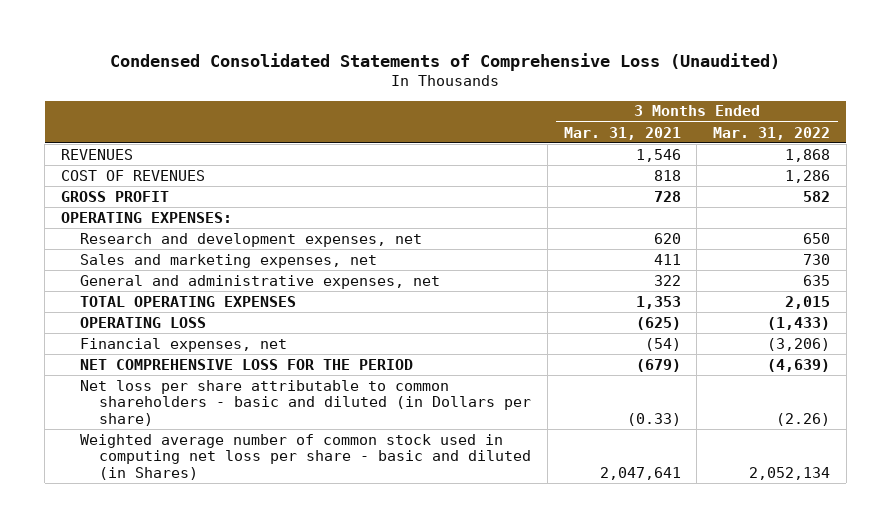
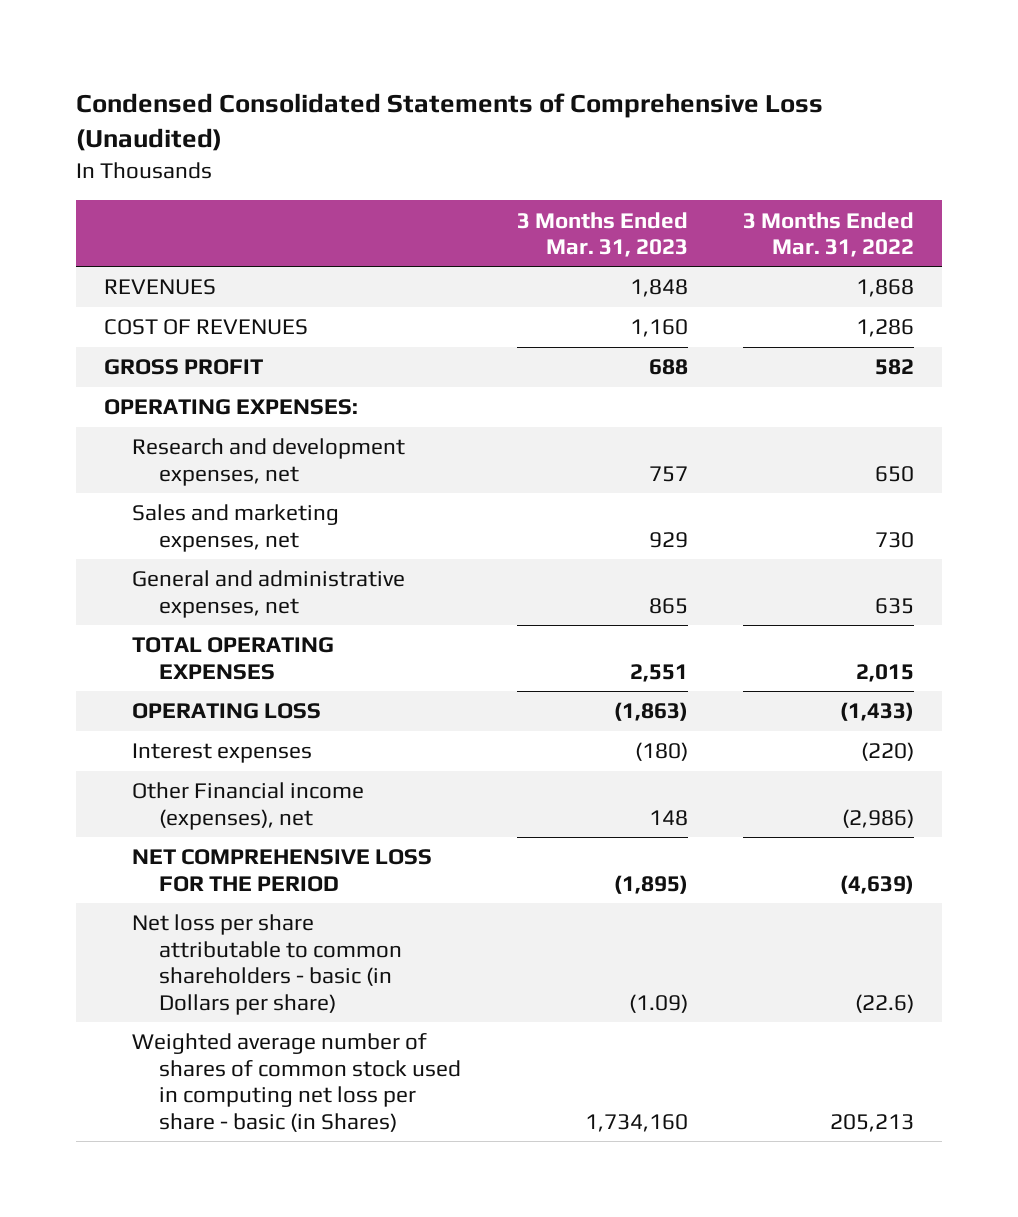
- | 3 Months Ended Mar. 31, 2021 | 3 Months Ended Mar. 31, 2022
+ | 3 Months Ended Mar. 31, 2023 | 3 Months Ended Mar. 31, 2022
- Financial expenses, net | (54) | (3,206)
+ Interest expenses | (180) | (220)
+ Other Financial income (expenses), net | 148 | (2,986)
- Net loss per share attributable to common shareholders - basic and diluted (in Dollars per share) | (0.33) | (2.26)
- Weighted average number of common stock used in computing net loss per share - basic and diluted (in Shares) | 2,047,641 | 2,052,134
+ Net loss per share attributable to common shareholders - basic (in Dollars per share) | (1.09) | (22.6)
+ Weighted average number of shares of common stock used in computing net loss per share - basic (in Shares) | 1,734,160 | 205,213

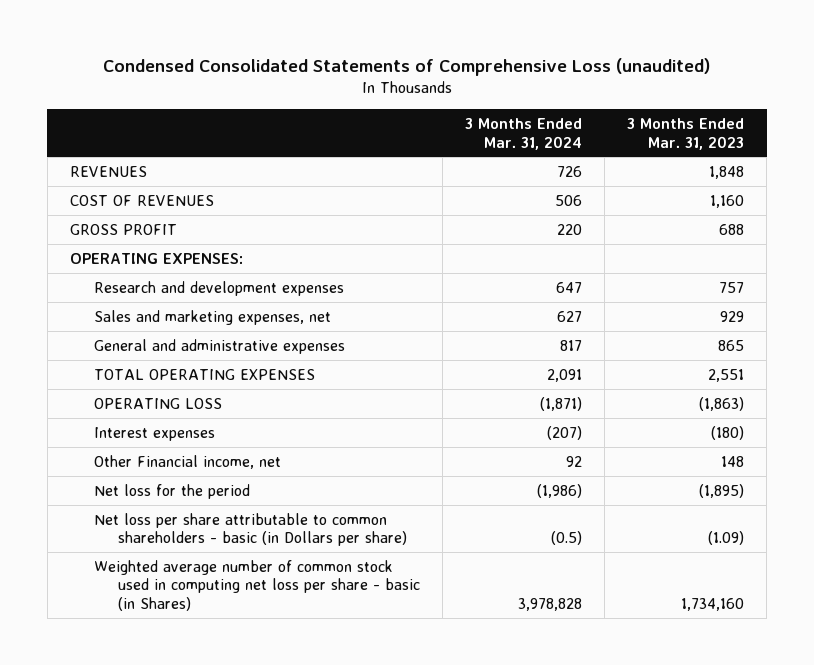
- Condensed Consolidated Statements of Comprehensive Loss (Unaudited)
+ Condensed Consolidated Statements of Comprehensive Loss (unaudited)
- | 3 Months Ended Mar. 31, 2023 | 3 Months Ended Mar. 31, 2022
+ | 3 Months Ended Mar. 31, 2024 | 3 Months Ended Mar. 31, 2023
- Research and development expenses, net | 757 | 650
+ Research and development expenses | 647 | 757
- General and administrative expenses, net | 865 | 635
+ General and administrative expenses | 817 | 865
- Other Financial income (expenses), net | 148 | (2,986)
- NET COMPREHENSIVE LOSS FOR THE PERIOD | (1,895) | (4,639)
+ Other Financial income, net | 92 | 148
+ Net loss for the period | (1,986) | (1,895)
- Weighted average number of shares of common stock used in computing net loss per share - basic (in Shares) | 1,734,160 | 205,213
+ Weighted average number of common stock used in computing net loss per share - basic (in Shares) | 3,978,828 | 1,734,160

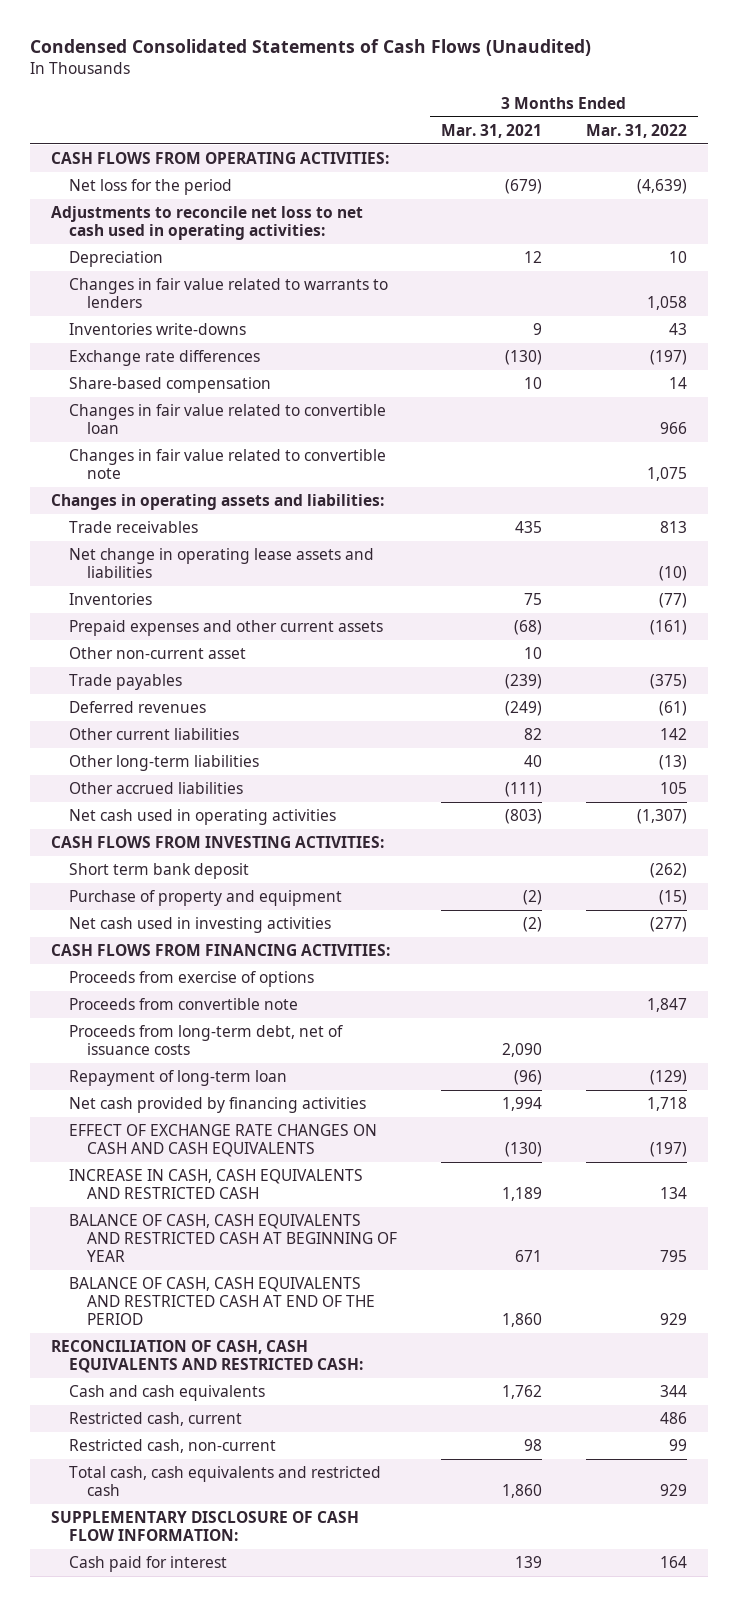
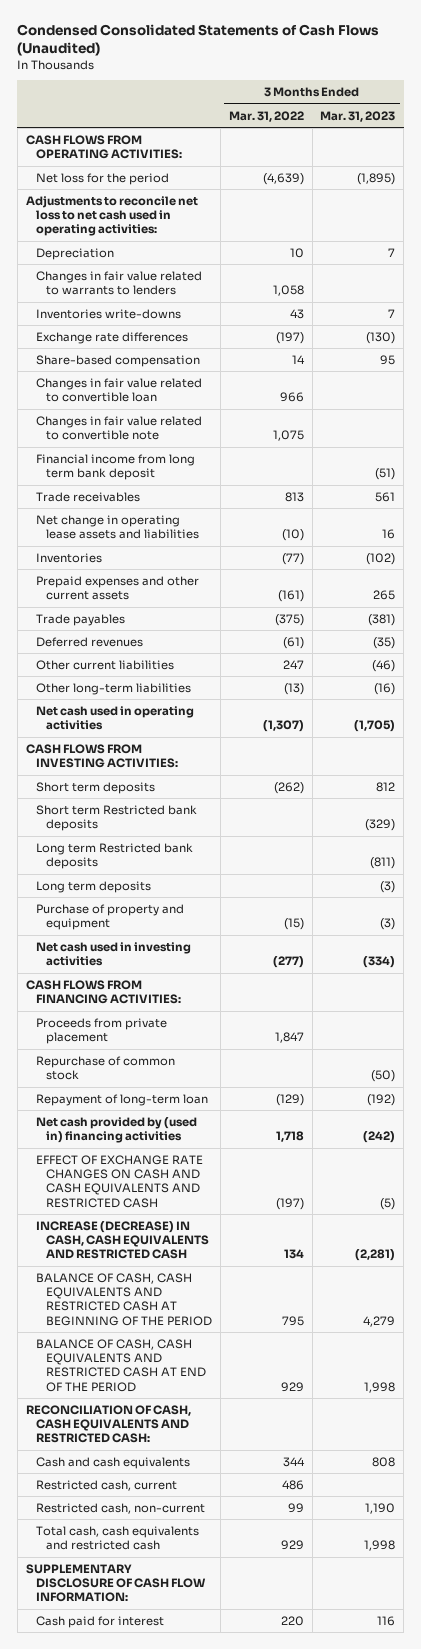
- | 3 Months Ended Mar. 31, 2021 | 3 Months Ended Mar. 31, 2022
+ | 3 Months Ended Mar. 31, 2022 | 3 Months Ended Mar. 31, 2023
- Changes in operating assets and liabilities:
+ Financial income from long term bank deposit | | (51)
- Other non-current asset | 10 |
- Other current liabilities | 82 | 142
+ Other current liabilities | 247 | (46)
- Other accrued liabilities | (111) | 105
- Short term bank deposit | | (262)
+ Short term deposits | (262) | 812
+ Short term Restricted bank deposits | | (329)
+ Long term Restricted bank deposits | | (811)
+ Long term deposits | | (3)
- Proceeds from exercise of options
- Proceeds from convertible note | | 1,847
- Proceeds from long-term debt, net of issuance costs | 2,090 |
+ Proceeds from private placement | 1,847 |
+ Repurchase of common stock | | (50)
- Net cash provided by financing activities | 1,994 | 1,718
- EFFECT OF EXCHANGE RATE CHANGES ON CASH AND CASH EQUIVALENTS | (130) | (197)
- INCREASE IN CASH, CASH EQUIVALENTS AND RESTRICTED CASH | 1,189 | 134
- BALANCE OF CASH, CASH EQUIVALENTS AND RESTRICTED CASH AT BEGINNING OF YEAR | 671 | 795
+ Net cash provided by (used in) financing activities | 1,718 | (242)
+ EFFECT OF EXCHANGE RATE CHANGES ON CASH AND CASH EQUIVALENTS AND RESTRICTED CASH | (197) | (5)
+ INCREASE (DECREASE) IN CASH, CASH EQUIVALENTS AND RESTRICTED CASH | 134 | (2,281)
+ BALANCE OF CASH, CASH EQUIVALENTS AND RESTRICTED CASH AT BEGINNING OF THE PERIOD | 795 | 4,279
- Cash paid for interest | 139 | 164
+ Cash paid for interest | 220 | 116

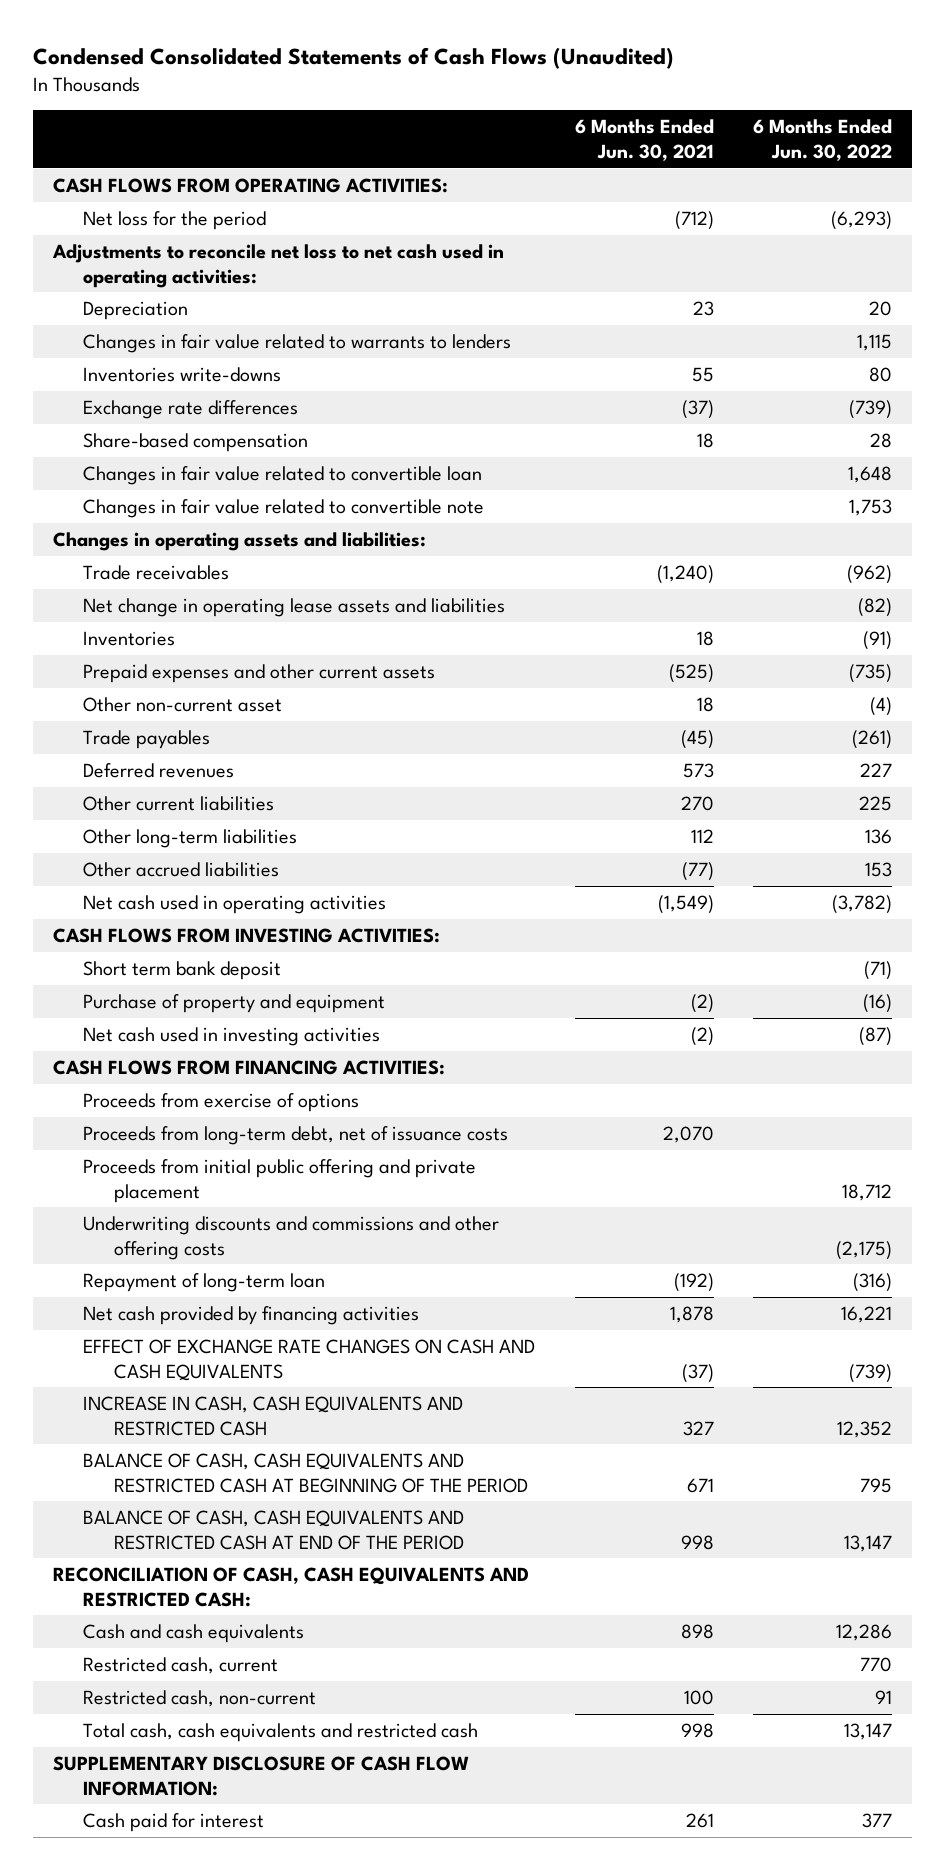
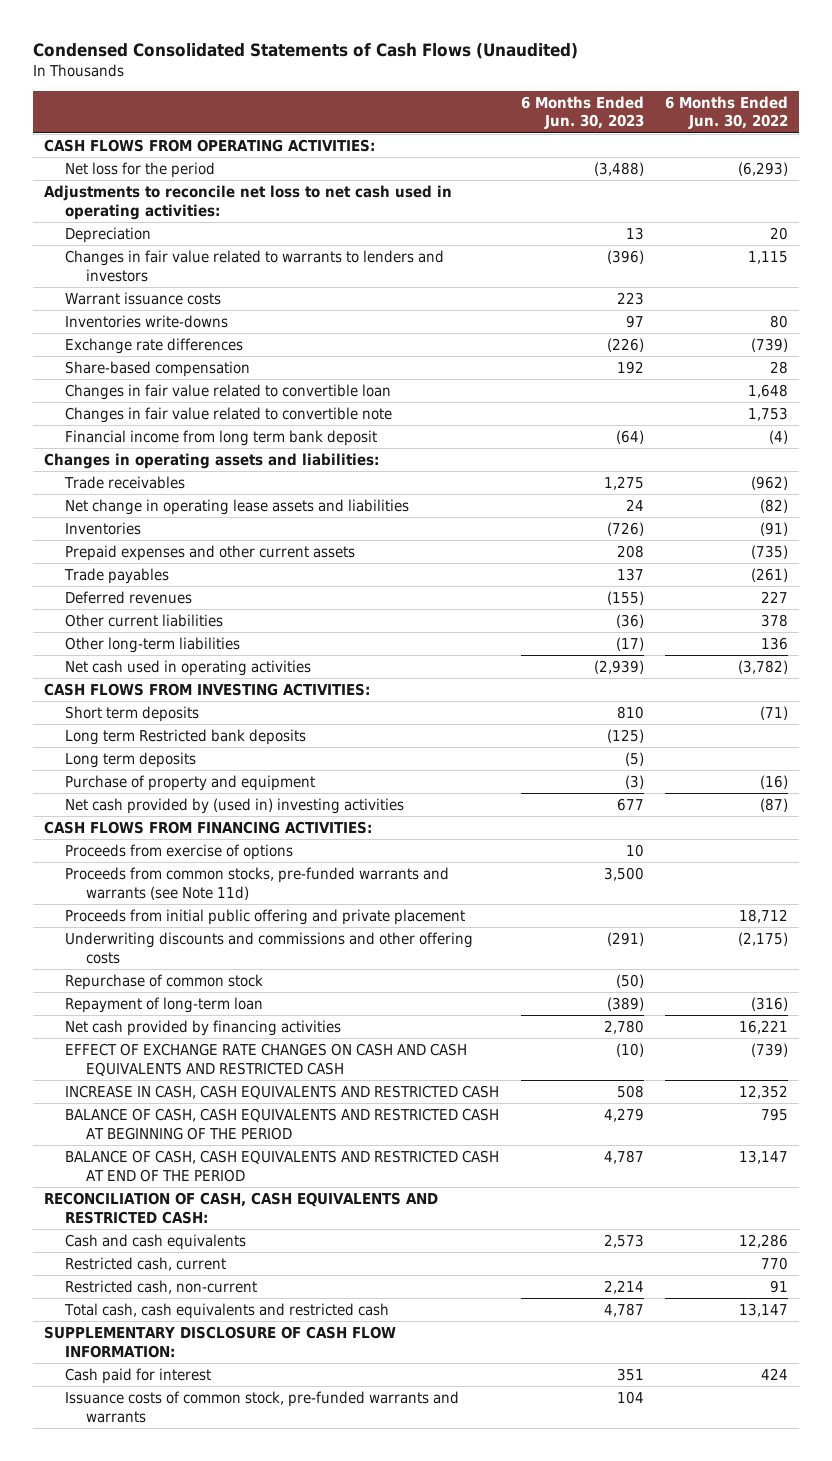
- | 6 Months Ended Jun. 30, 2021 | 6 Months Ended Jun. 30, 2022
+ | 6 Months Ended Jun. 30, 2023 | 6 Months Ended Jun. 30, 2022
- Changes in fair value related to warrants to lenders | | 1,115
+ Changes in fair value related to warrants to lenders and investors | (396) | 1,115
+ Warrant issuance costs | 223 |
+ Financial income from long term bank deposit | (64) | (4)
- Other non-current asset | 18 | (4)
- Other current liabilities | 270 | 225
+ Other current liabilities | (36) | 378
- Other accrued liabilities | (77) | 153
- Short term bank deposit | | (71)
+ Short term deposits | 810 | (71)
+ Long term Restricted bank deposits | (125) |
+ Long term deposits | (5) |
- Net cash used in investing activities | (2) | (87)
+ Net cash provided by (used in) investing activities | 677 | (87)
- Proceeds from long-term debt, net of issuance costs | 2,070 |
+ Proceeds from common stocks, pre-funded warrants and warrants (see Note 11d) | 3,500 |
+ Repurchase of common stock | (50) |
- EFFECT OF EXCHANGE RATE CHANGES ON CASH AND CASH EQUIVALENTS | (37) | (739)
+ EFFECT OF EXCHANGE RATE CHANGES ON CASH AND CASH EQUIVALENTS AND RESTRICTED CASH | (10) | (739)
- Cash paid for interest | 261 | 377
+ Cash paid for interest | 351 | 424
+ Issuance costs of common stock, pre-funded warrants and warrants | 104 |

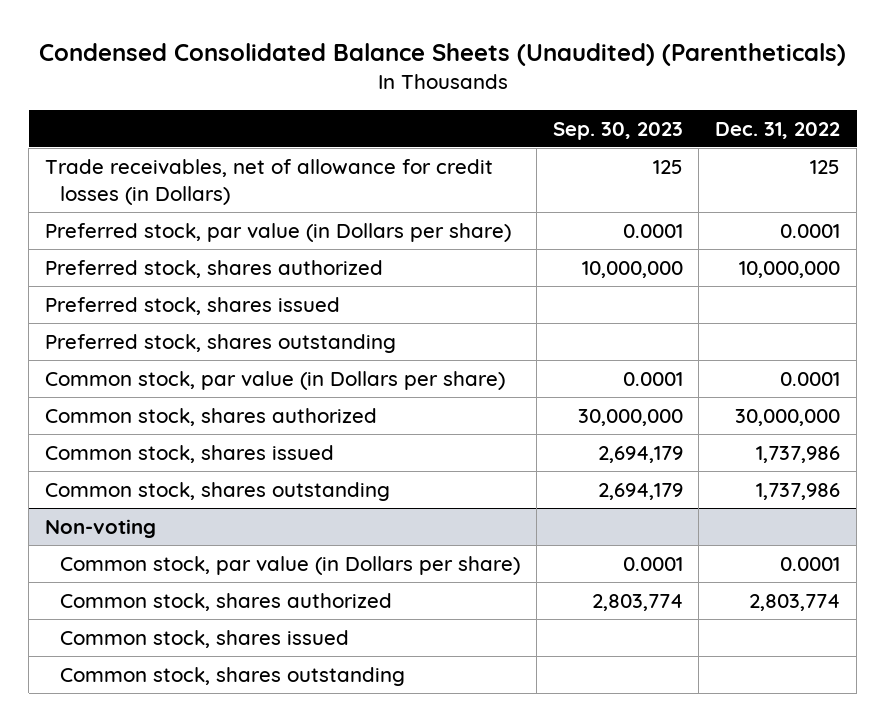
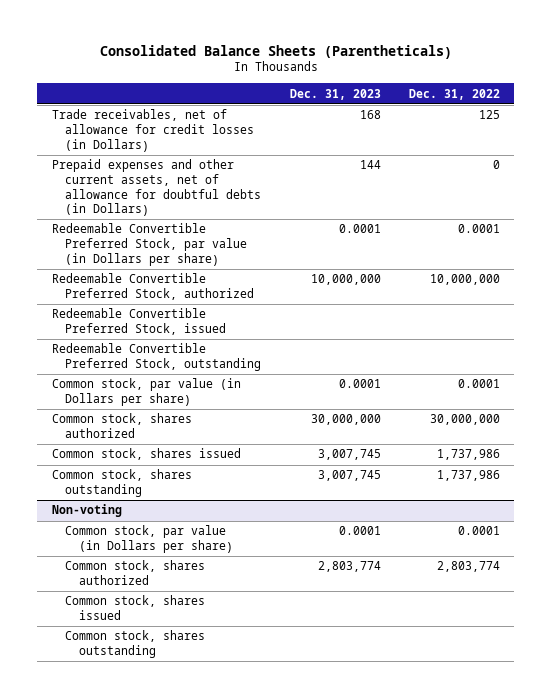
- Condensed Consolidated Balance Sheets (Unaudited) (Parentheticals)
+ Consolidated Balance Sheets (Parentheticals)
- | Sep. 30, 2023 | Dec. 31, 2022
+ | Dec. 31, 2023 | Dec. 31, 2022
- Preferred stock, par value (in Dollars per share) | 0.0001 | 0.0001
- Preferred stock, shares authorized | 10,000,000 | 10,000,000
- Preferred stock, shares issued
- Preferred stock, shares outstanding
+ Prepaid expenses and other current assets, net of allowance for doubtful debts (in Dollars) | 144 | 0
+ Redeemable Convertible Preferred Stock, par value (in Dollars per share) | 0.0001 | 0.0001
+ Redeemable Convertible Preferred Stock, authorized | 10,000,000 | 10,000,000
+ Redeemable Convertible Preferred Stock, issued
+ Redeemable Convertible Preferred Stock, outstanding

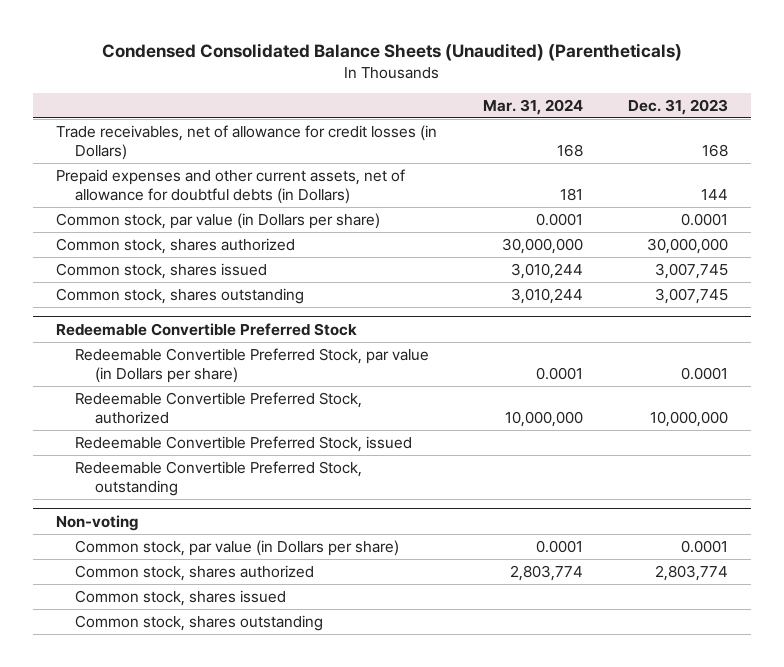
- Consolidated Balance Sheets (Parentheticals)
+ Condensed Consolidated Balance Sheets (Unaudited) (Parentheticals)
- | Dec. 31, 2023 | Dec. 31, 2022
+ | Mar. 31, 2024 | Dec. 31, 2023
- Redeemable Convertible Preferred Stock, par value (in Dollars per share) | 0.0001 | 0.0001
- Redeemable Convertible Preferred Stock, authorized | 10,000,000 | 10,000,000
- Redeemable Convertible Preferred Stock, issued
- Redeemable Convertible Preferred Stock, outstanding
+ Redeemable Convertible Preferred Stock
+ Redeemable Convertible Preferred Stock, par value (in Dollars per share) | 0.0001 | 0.0001
+ Redeemable Convertible Preferred Stock, authorized | 10,000,000 | 10,000,000
+ Redeemable Convertible Preferred Stock, issued
+ Redeemable Convertible Preferred Stock, outstanding

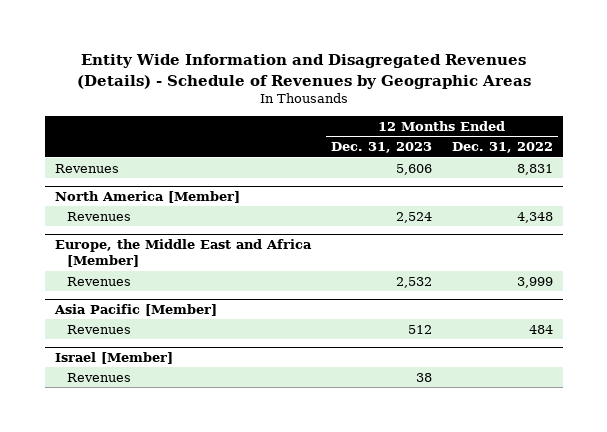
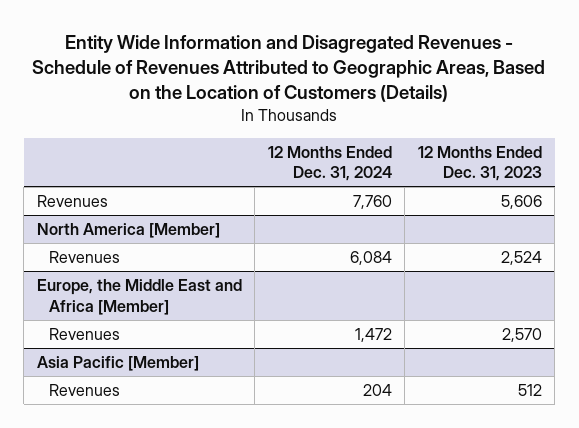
- Entity Wide Information and Disagregated Revenues (Details) - Schedule of Revenues by Geographic Areas
+ Entity Wide Information and Disagregated Revenues - Schedule of Revenues Attributed to Geographic Areas, Based on the Location of Customers (Details)
- | 12 Months Ended Dec. 31, 2023 | 12 Months Ended Dec. 31, 2022
+ | 12 Months Ended Dec. 31, 2024 | 12 Months Ended Dec. 31, 2023
@ Europe, the Middle East and Africa [Member]
- Revenues | 2,532 | 3,999
+ Revenues | 1,472 | 2,570
- Israel [Member]
- Revenues | 38 |

